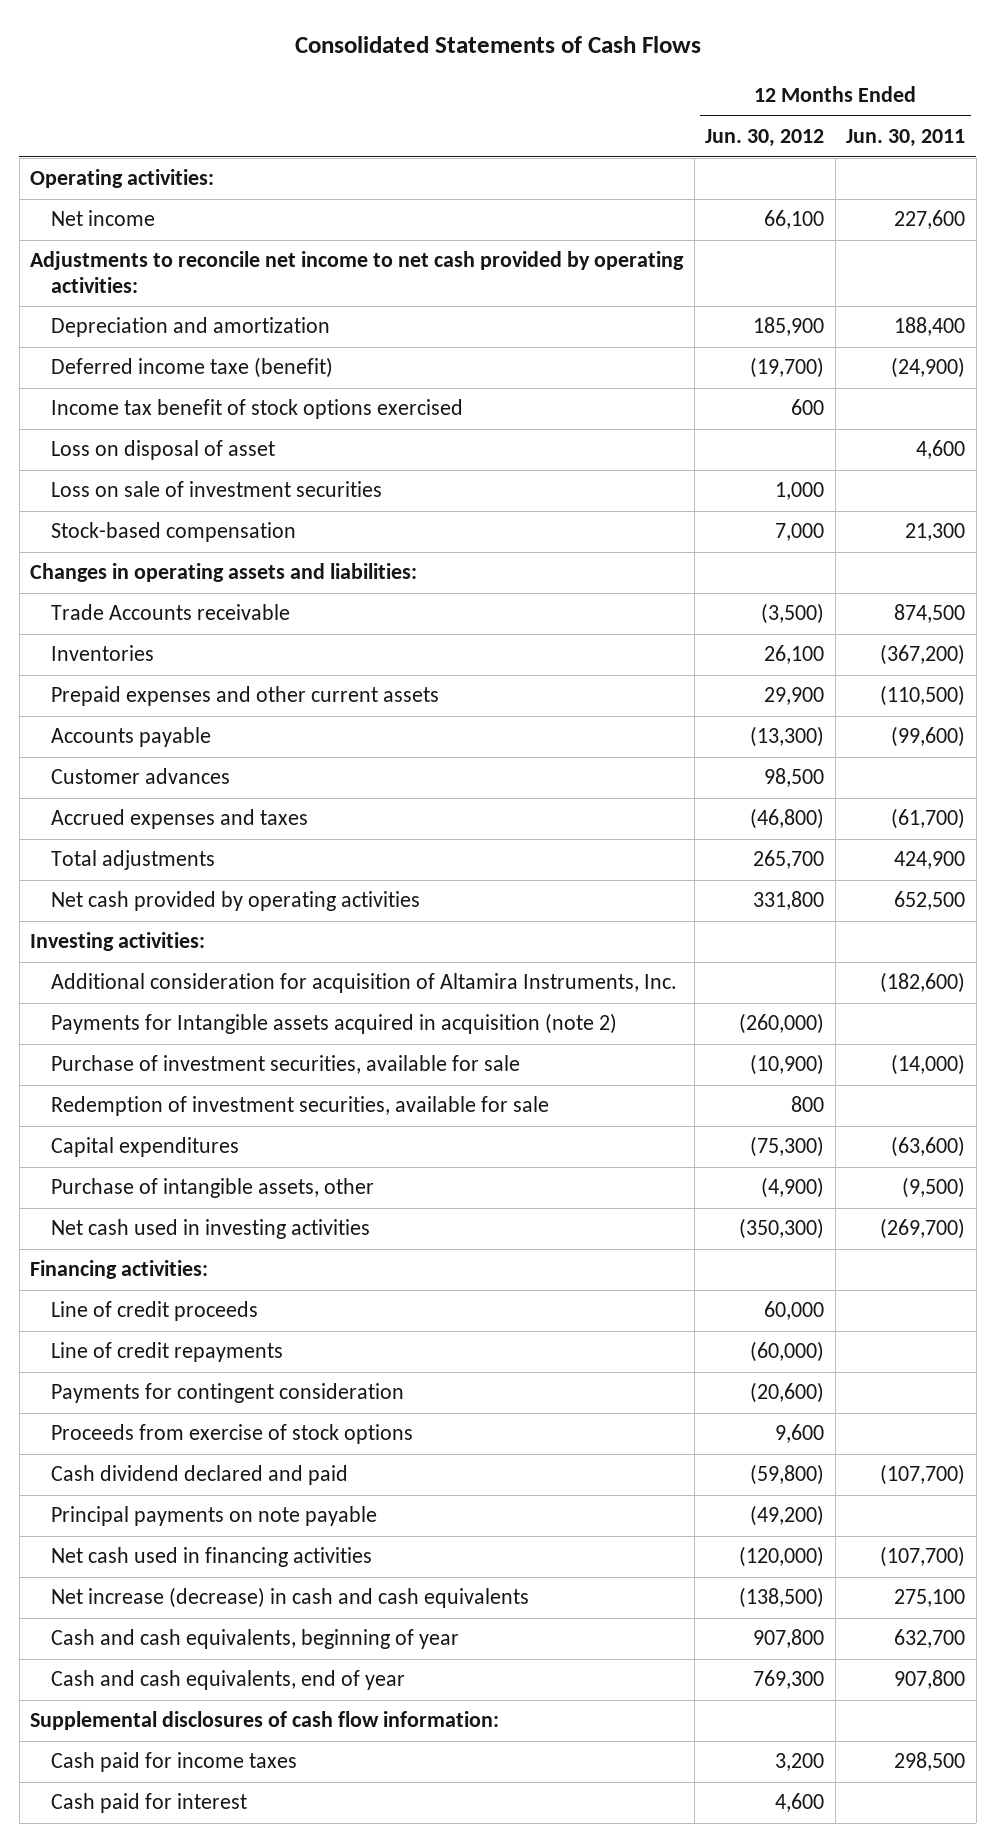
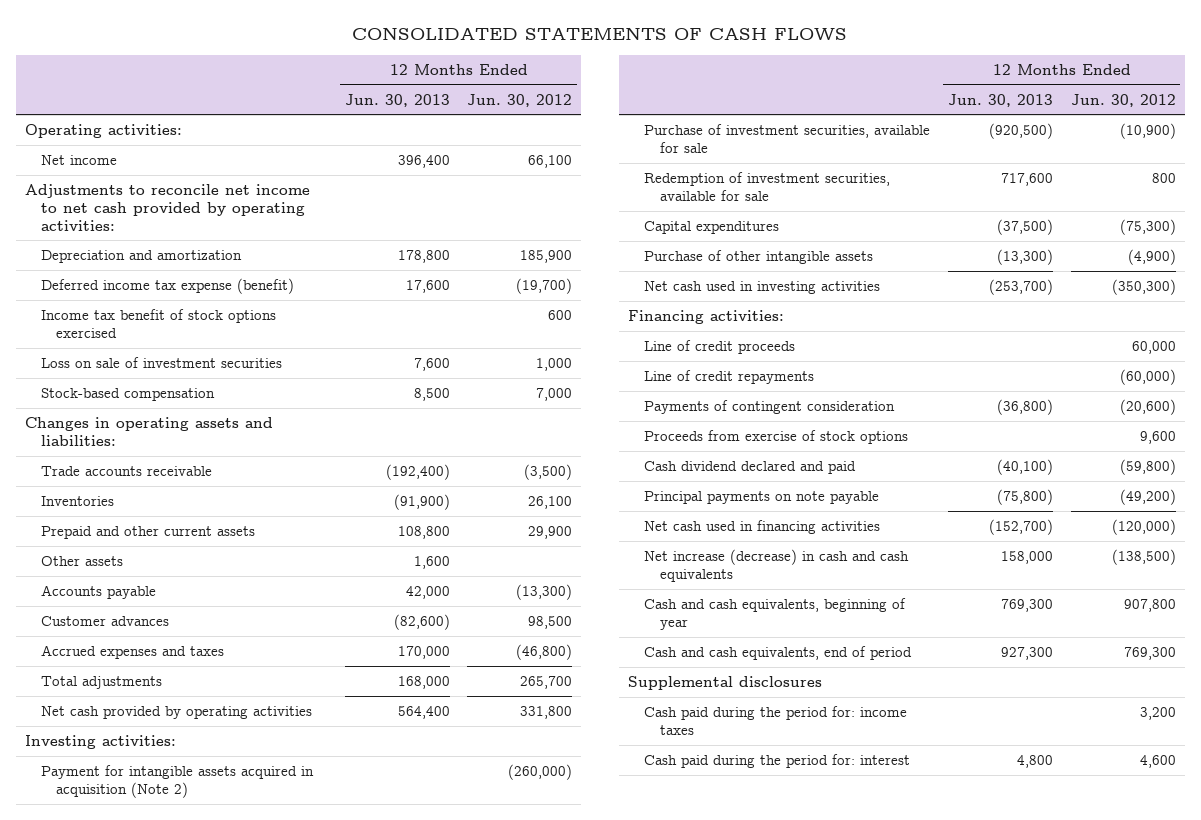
- Consolidated Statements of Cash Flows
+ CONSOLIDATED STATEMENTS OF CASH FLOWS
- | 12 Months Ended Jun. 30, 2012 | 12 Months Ended Jun. 30, 2011
+ | 12 Months Ended Jun. 30, 2013 | 12 Months Ended Jun. 30, 2012
- Deferred income taxe (benefit) | (19,700) | (24,900)
+ Deferred income tax expense (benefit) | 17,600 | (19,700)
- Loss on disposal of asset | | 4,600
- Trade Accounts receivable | (3,500) | 874,500
+ Trade accounts receivable | (192,400) | (3,500)
- Prepaid expenses and other current assets | 29,900 | (110,500)
+ Prepaid and other current assets | 108,800 | 29,900
+ Other assets | 1,600 |
- Additional consideration for acquisition of Altamira Instruments, Inc. | | (182,600)
- Payments for Intangible assets acquired in acquisition (note 2) | (260,000) |
+ Payment for intangible assets acquired in acquisition (Note 2) | | (260,000)
- Purchase of intangible assets, other | (4,900) | (9,500)
+ Purchase of other intangible assets | (13,300) | (4,900)
- Payments for contingent consideration | (20,600) |
+ Payments of contingent consideration | (36,800) | (20,600)
- Cash and cash equivalents, end of year | 769,300 | 907,800
- Supplemental disclosures of cash flow information:
- Cash paid for income taxes | 3,200 | 298,500
- Cash paid for interest | 4,600 |
+ Cash and cash equivalents, end of period | 927,300 | 769,300
+ Supplemental disclosures
+ Cash paid during the period for: income taxes | | 3,200
+ Cash paid during the period for: interest | 4,800 | 4,600

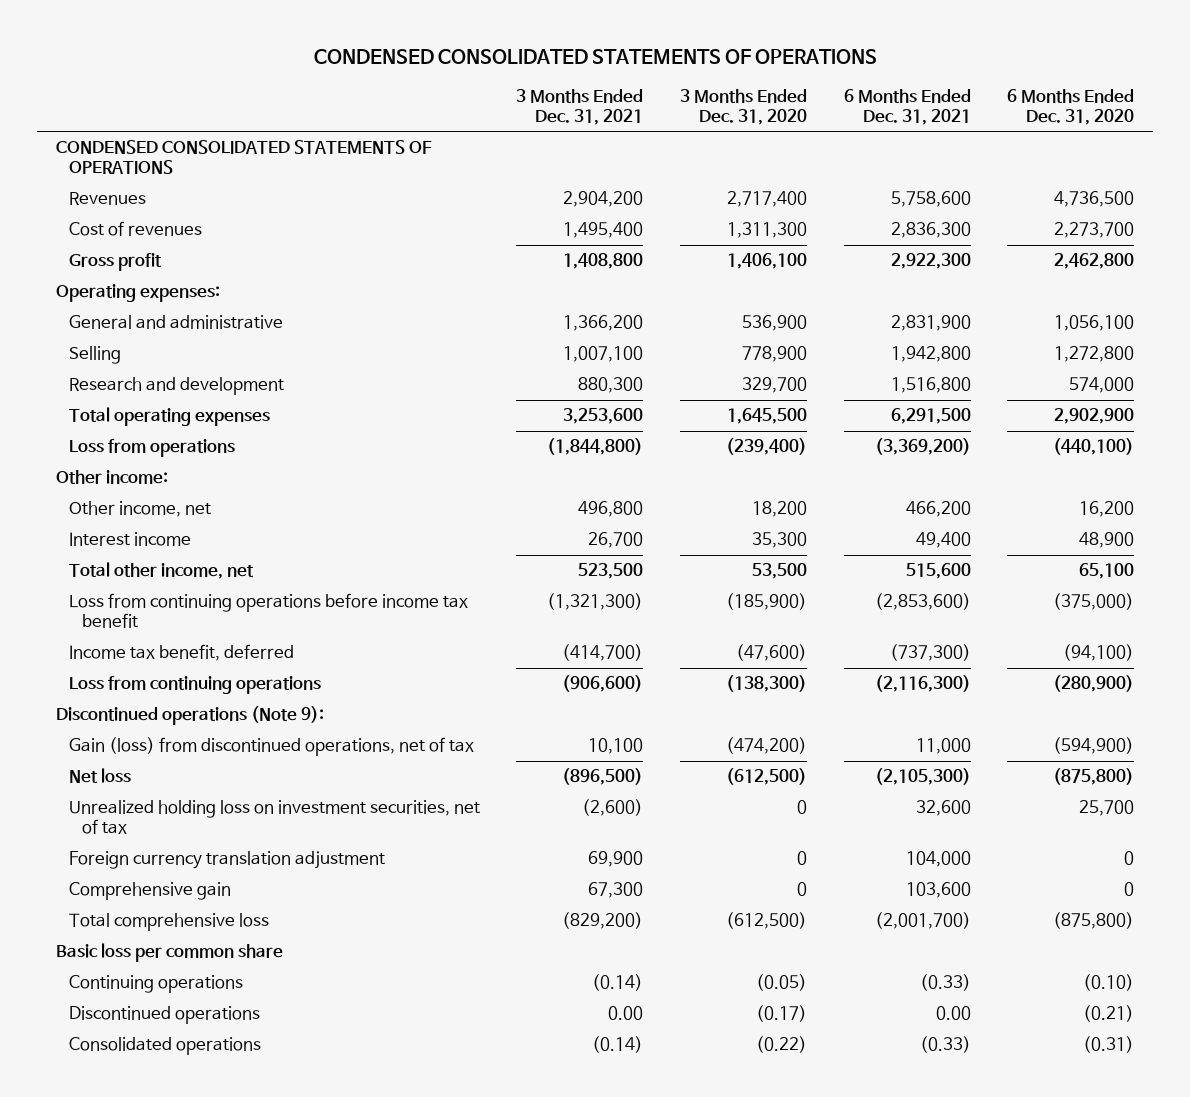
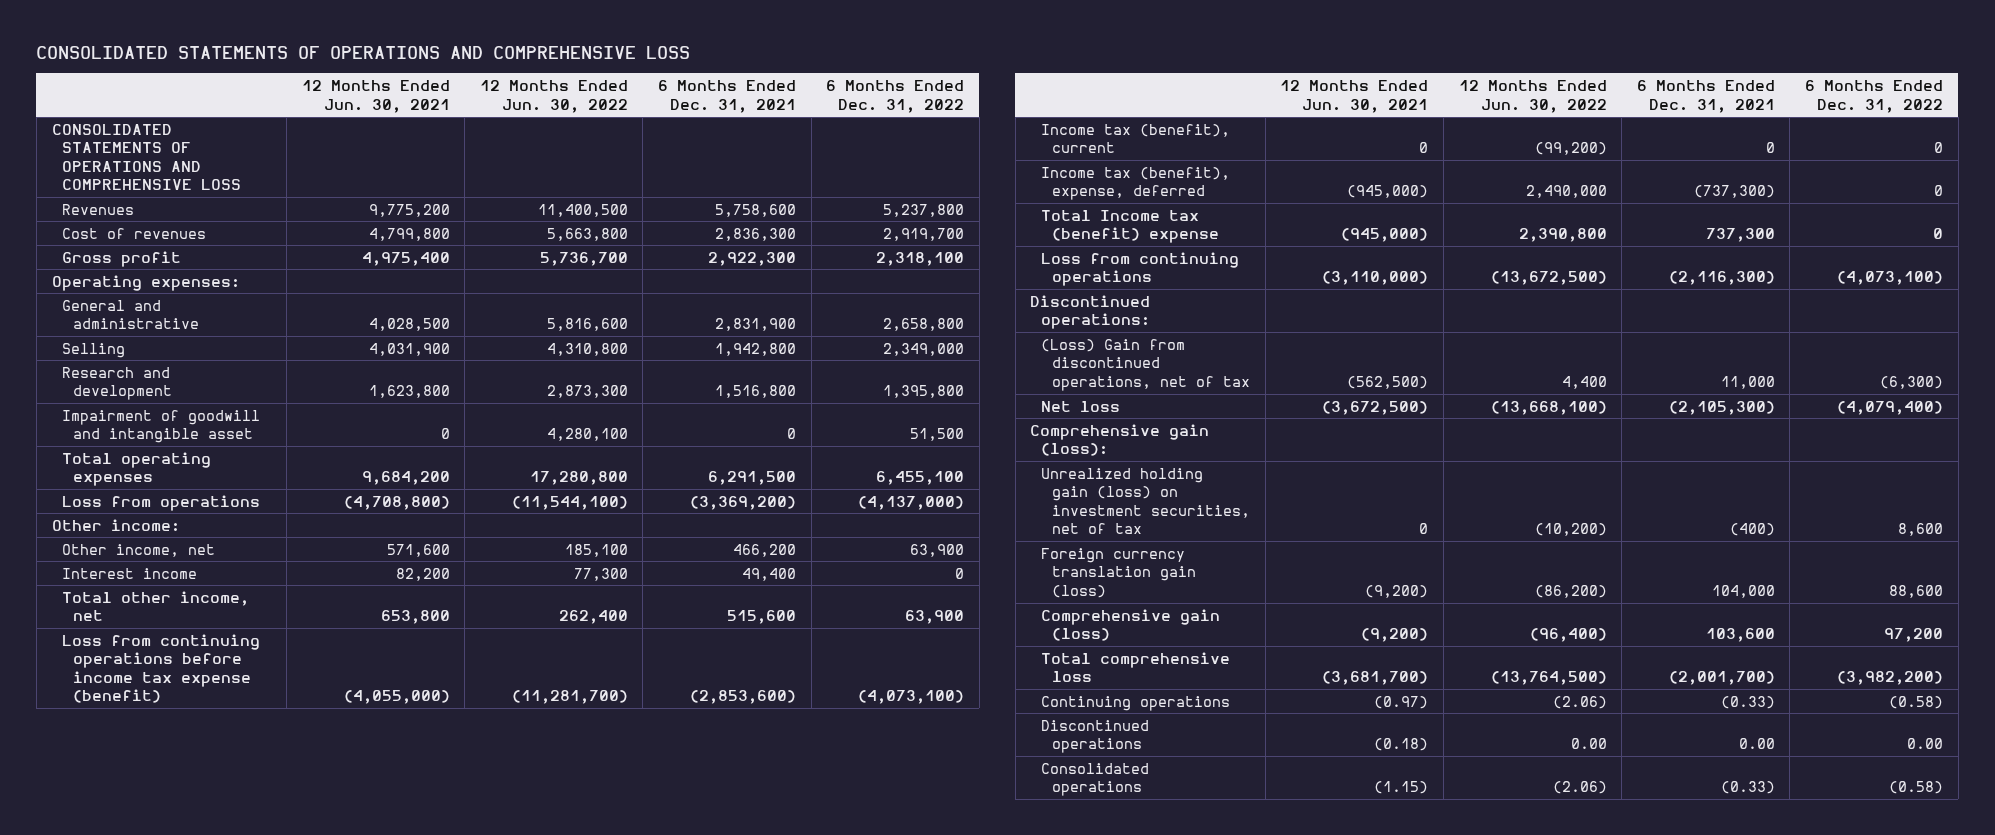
- CONDENSED CONSOLIDATED STATEMENTS OF OPERATIONS
+ CONSOLIDATED STATEMENTS OF OPERATIONS AND COMPREHENSIVE LOSS
- | 3 Months Ended Dec. 31, 2021 | 3 Months Ended Dec. 31, 2020 | 6 Months Ended Dec. 31, 2021 | 6 Months Ended Dec. 31, 2020
+ | 12 Months Ended Jun. 30, 2021 | 12 Months Ended Jun. 30, 2022 | 6 Months Ended Dec. 31, 2021 | 6 Months Ended Dec. 31, 2022
- CONDENSED CONSOLIDATED STATEMENTS OF OPERATIONS
+ CONSOLIDATED STATEMENTS OF OPERATIONS AND COMPREHENSIVE LOSS
+ Impairment of goodwill and intangible asset | 0 | 4,280,100 | 0 | 51,500
- Loss from continuing operations before income tax benefit | (1,321,300) | (185,900) | (2,853,600) | (375,000)
- Income tax benefit, deferred | (414,700) | (47,600) | (737,300) | (94,100)
+ Loss from continuing operations before income tax expense (benefit) | (4,055,000) | (11,281,700) | (2,853,600) | (4,073,100)
+ Income tax (benefit), current | 0 | (99,200) | 0 | 0
+ Income tax (benefit), expense, deferred | (945,000) | 2,490,000 | (737,300) | 0
+ Total Income tax (benefit) expense | (945,000) | 2,390,800 | 737,300 | 0
- Discontinued operations (Note 9):
- Gain (loss) from discontinued operations, net of tax | 10,100 | (474,200) | 11,000 | (594,900)
+ Discontinued operations:
+ (Loss) Gain from discontinued operations, net of tax | (562,500) | 4,400 | 11,000 | (6,300)
- Unrealized holding loss on investment securities, net of tax | (2,600) | 0 | 32,600 | 25,700
- Foreign currency translation adjustment | 69,900 | 0 | 104,000 | 0
- Comprehensive gain | 67,300 | 0 | 103,600 | 0
+ Comprehensive gain (loss):
+ Unrealized holding gain (loss) on investment securities, net of tax | 0 | (10,200) | (400) | 8,600
+ Foreign currency translation gain (loss) | (9,200) | (86,200) | 104,000 | 88,600
+ Comprehensive gain (loss) | (9,200) | (96,400) | 103,600 | 97,200
- Basic loss per common share

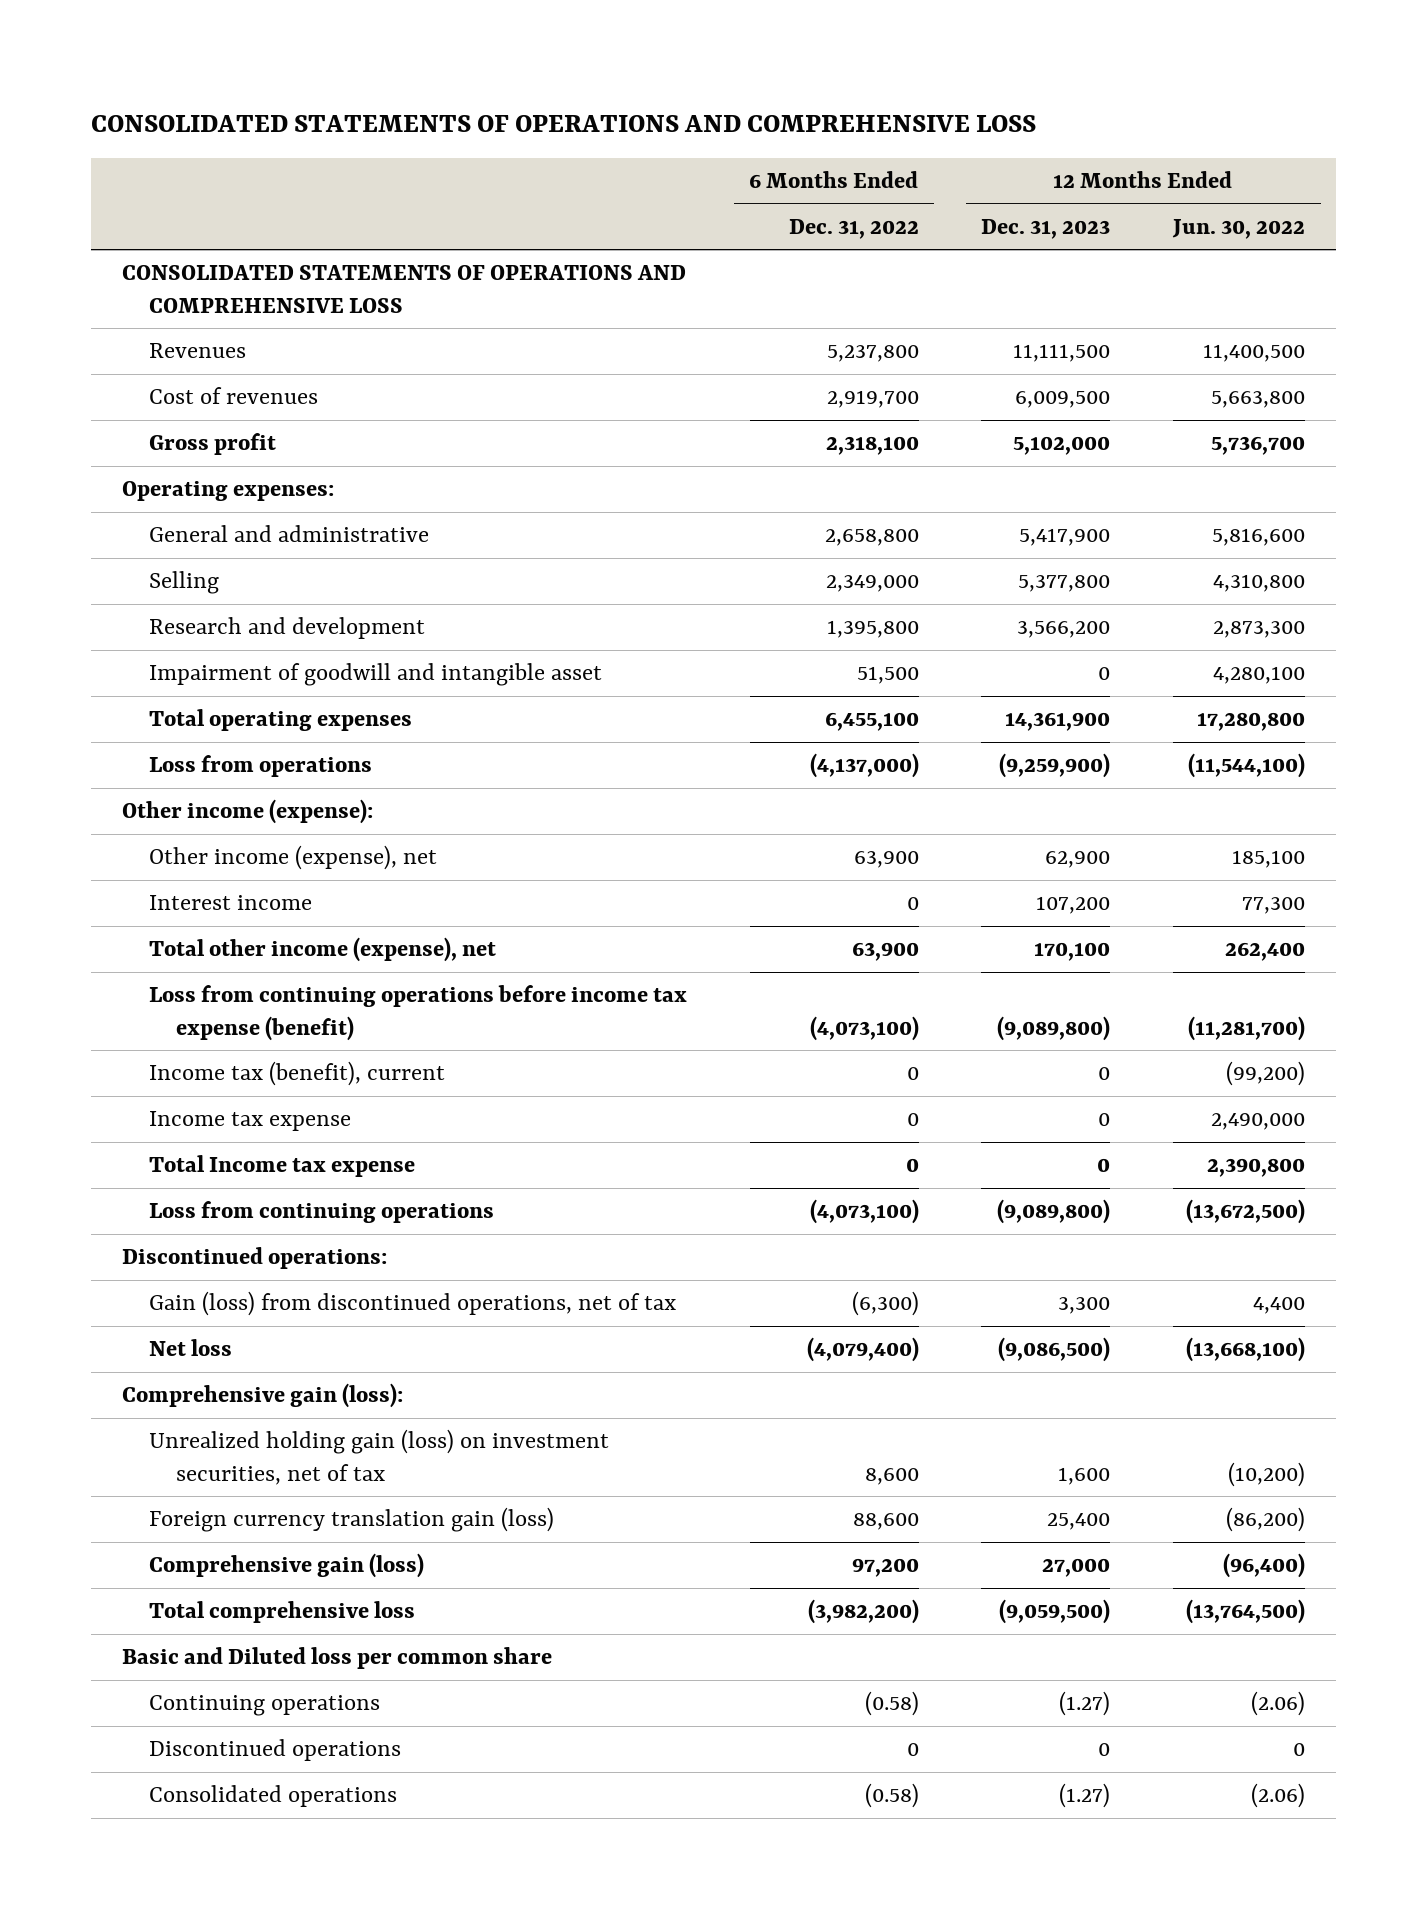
- | 12 Months Ended Jun. 30, 2021 | 12 Months Ended Jun. 30, 2022 | 6 Months Ended Dec. 31, 2021 | 6 Months Ended Dec. 31, 2022
+ | 6 Months Ended Dec. 31, 2022 | 12 Months Ended Dec. 31, 2023 | 12 Months Ended Jun. 30, 2022
- Other income:
- Other income, net | 571,600 | 185,100 | 466,200 | 63,900
+ Other income (expense):
+ Other income (expense), net | 63,900 | 62,900 | 185,100
- Total other income, net | 653,800 | 262,400 | 515,600 | 63,900
+ Total other income (expense), net | 63,900 | 170,100 | 262,400
- Income tax (benefit), expense, deferred | (945,000) | 2,490,000 | (737,300) | 0
- Total Income tax (benefit) expense | (945,000) | 2,390,800 | 737,300 | 0
+ Income tax expense | 0 | 0 | 2,490,000
+ Total Income tax expense | 0 | 0 | 2,390,800
- (Loss) Gain from discontinued operations, net of tax | (562,500) | 4,400 | 11,000 | (6,300)
+ Gain (loss) from discontinued operations, net of tax | (6,300) | 3,300 | 4,400
+ Basic and Diluted loss per common share
- Discontinued operations | (0.18) | 0.00 | 0.00 | 0.00
+ Discontinued operations | 0 | 0 | 0

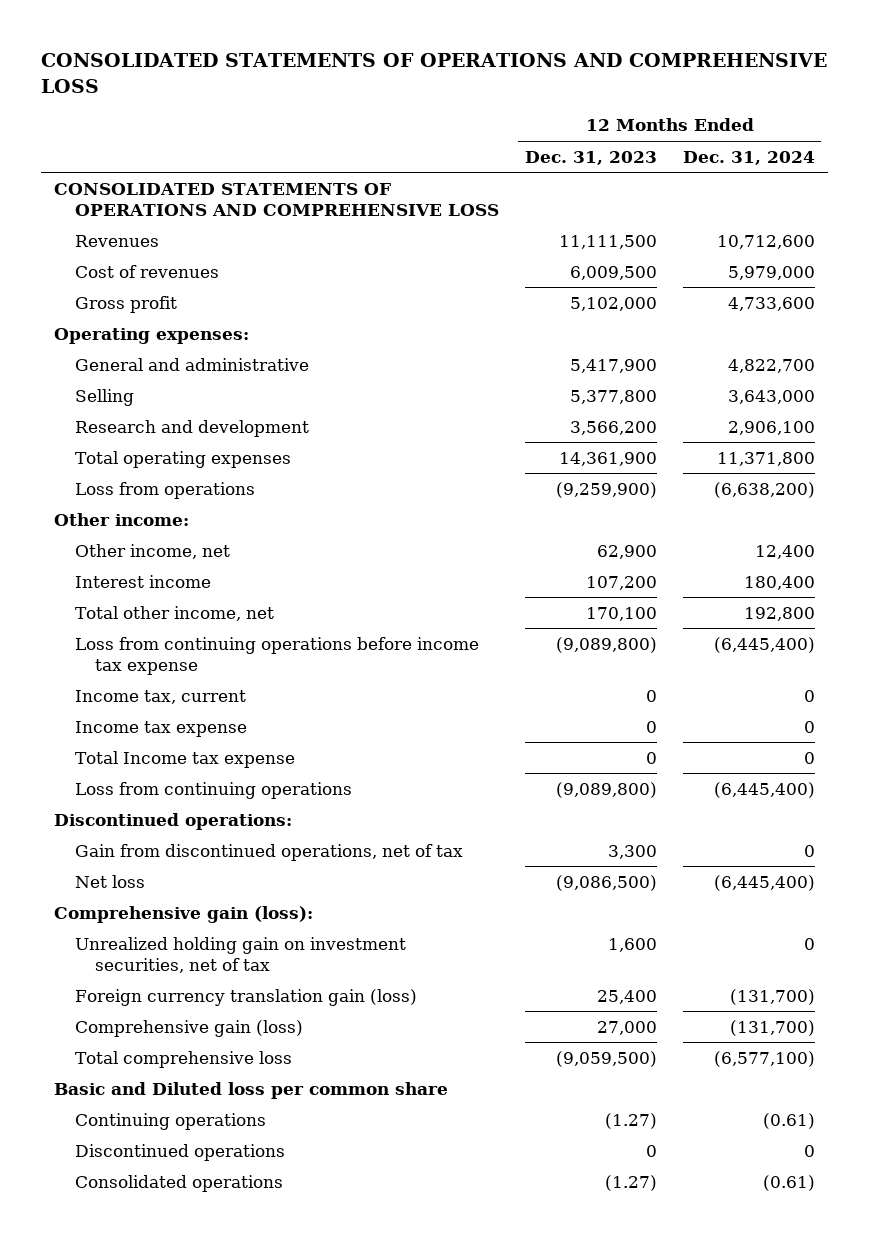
- | 6 Months Ended Dec. 31, 2022 | 12 Months Ended Dec. 31, 2023 | 12 Months Ended Jun. 30, 2022
+ | 12 Months Ended Dec. 31, 2023 | 12 Months Ended Dec. 31, 2024
- Impairment of goodwill and intangible asset | 51,500 | 0 | 4,280,100
- Other income (expense):
- Other income (expense), net | 63,900 | 62,900 | 185,100
+ Other income:
+ Other income, net | 62,900 | 12,400
- Total other income (expense), net | 63,900 | 170,100 | 262,400
- Loss from continuing operations before income tax expense (benefit) | (4,073,100) | (9,089,800) | (11,281,700)
- Income tax (benefit), current | 0 | 0 | (99,200)
+ Total other income, net | 170,100 | 192,800
+ Loss from continuing operations before income tax expense | (9,089,800) | (6,445,400)
+ Income tax, current | 0 | 0
- Gain (loss) from discontinued operations, net of tax | (6,300) | 3,300 | 4,400
+ Gain from discontinued operations, net of tax | 3,300 | 0
- Unrealized holding gain (loss) on investment securities, net of tax | 8,600 | 1,600 | (10,200)
+ Unrealized holding gain on investment securities, net of tax | 1,600 | 0

